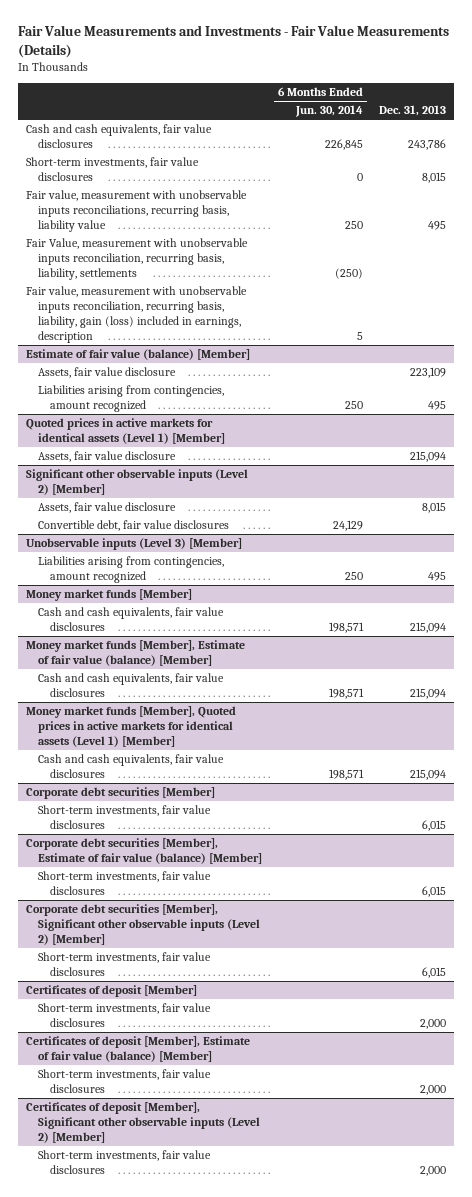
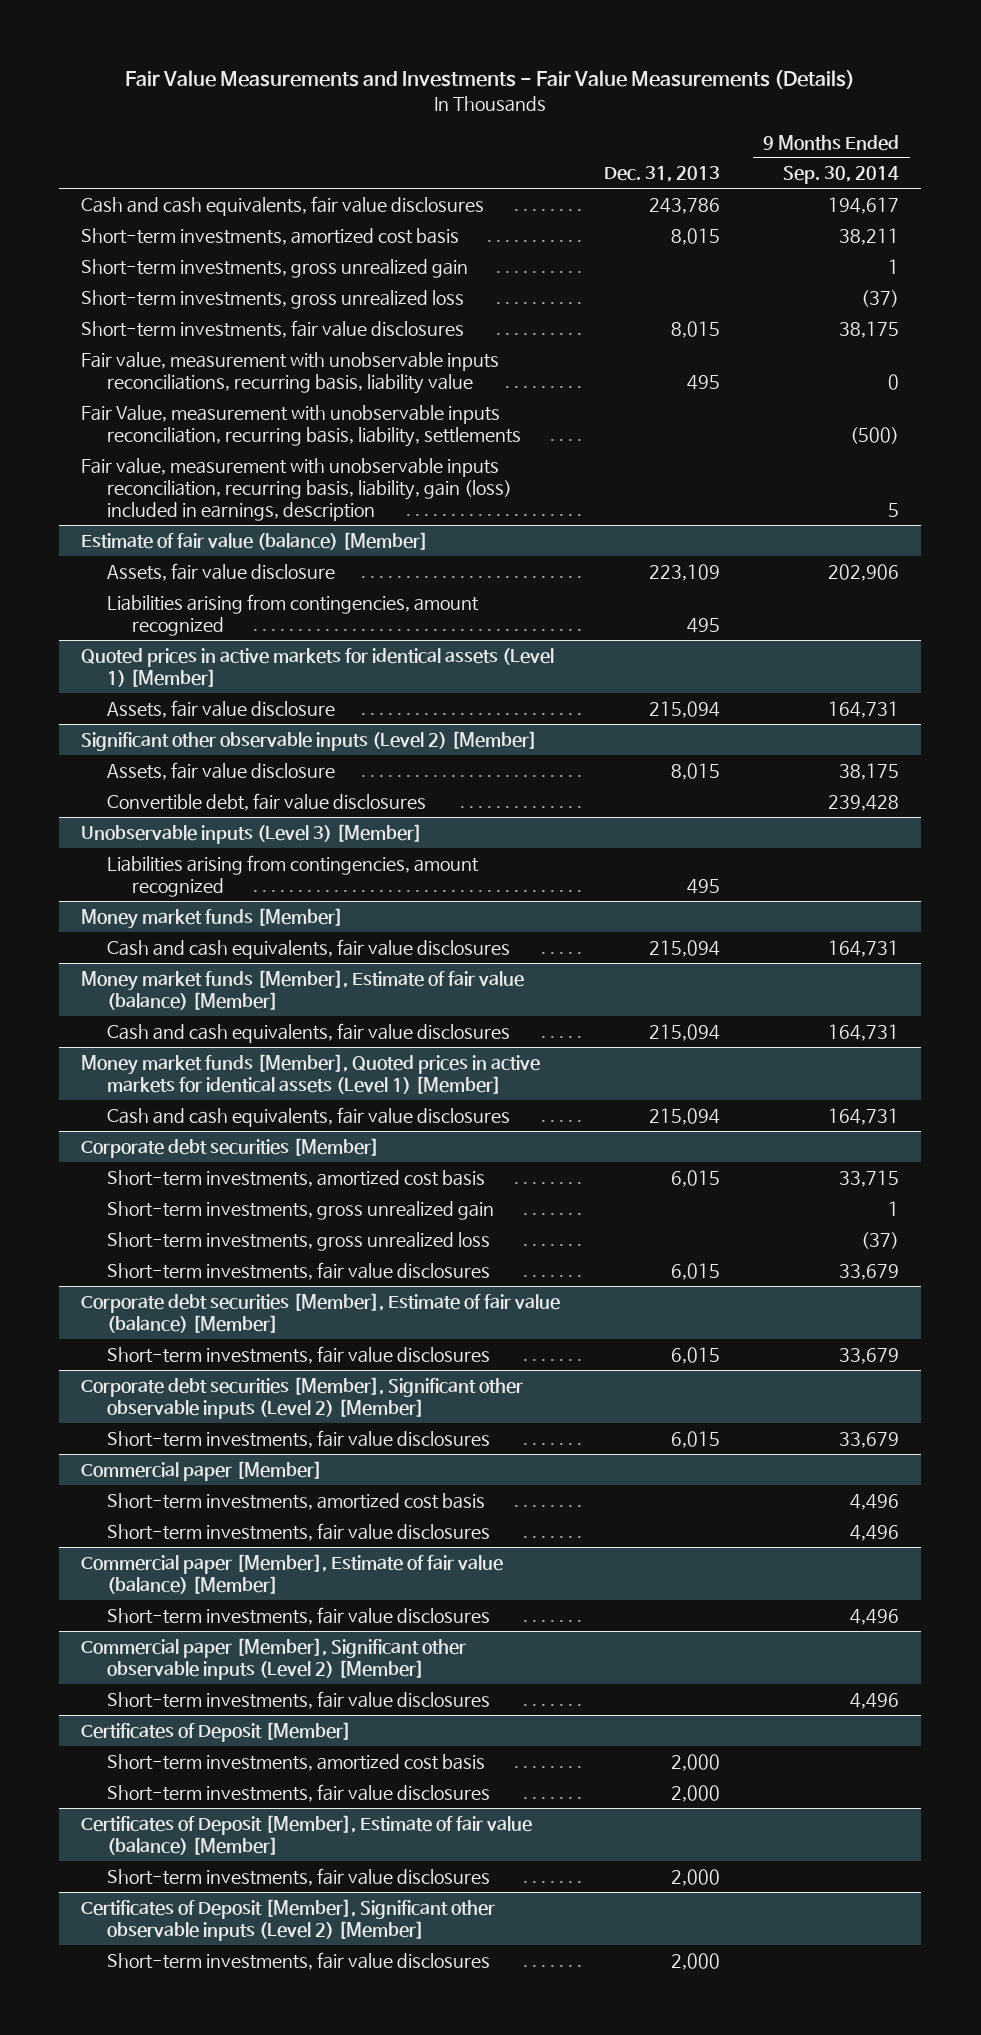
- | 6 Months Ended Jun. 30, 2014 | Dec. 31, 2013
+ | Dec. 31, 2013 | 9 Months Ended Sep. 30, 2014
+ Short-term investments, amortized cost basis | 8,015 | 38,211
+ Short-term investments, gross unrealized gain | | 1
+ Short-term investments, gross unrealized loss | | (37)
@ Corporate debt securities [Member]
+ Short-term investments, amortized cost basis | 6,015 | 33,715
+ Short-term investments, gross unrealized gain | | 1
+ Short-term investments, gross unrealized loss | | (37)
- Certificates of deposit [Member]
+ Commercial paper [Member]
+ Short-term investments, amortized cost basis | | 4,496
+ Short-term investments, fair value disclosures | | 4,496
+ Commercial paper [Member], Estimate of fair value (balance) [Member]
+ Short-term investments, fair value disclosures | | 4,496
+ Commercial paper [Member], Significant other observable inputs (Level 2) [Member]
+ Short-term investments, fair value disclosures | | 4,496
+ Certificates of Deposit [Member]
+ Short-term investments, amortized cost basis | 2,000 |
- Certificates of deposit [Member], Estimate of fair value (balance) [Member]
+ Certificates of Deposit [Member], Estimate of fair value (balance) [Member]
- Certificates of deposit [Member], Significant other observable inputs (Level 2) [Member]
+ Certificates of Deposit [Member], Significant other observable inputs (Level 2) [Member]

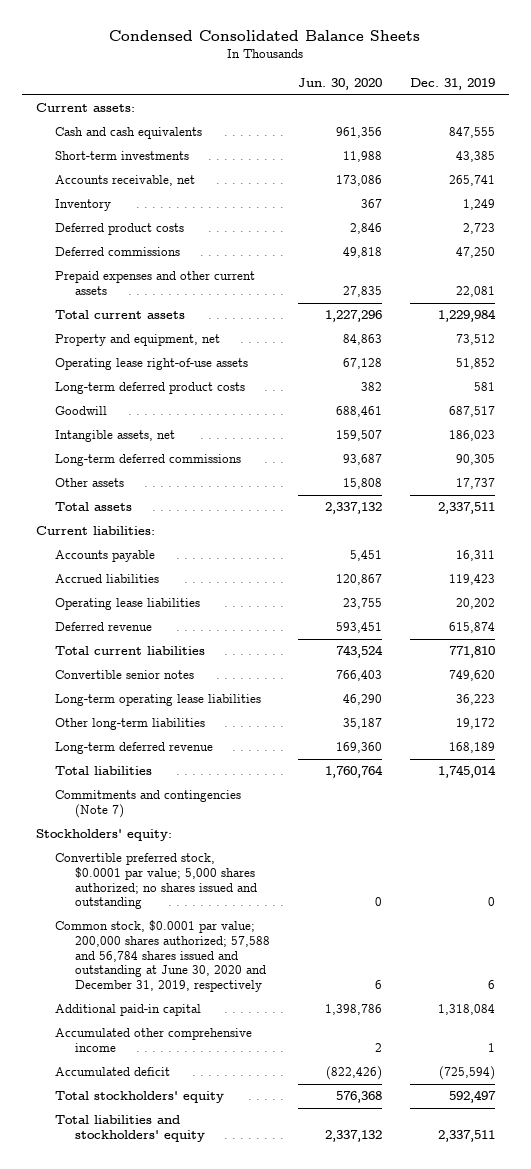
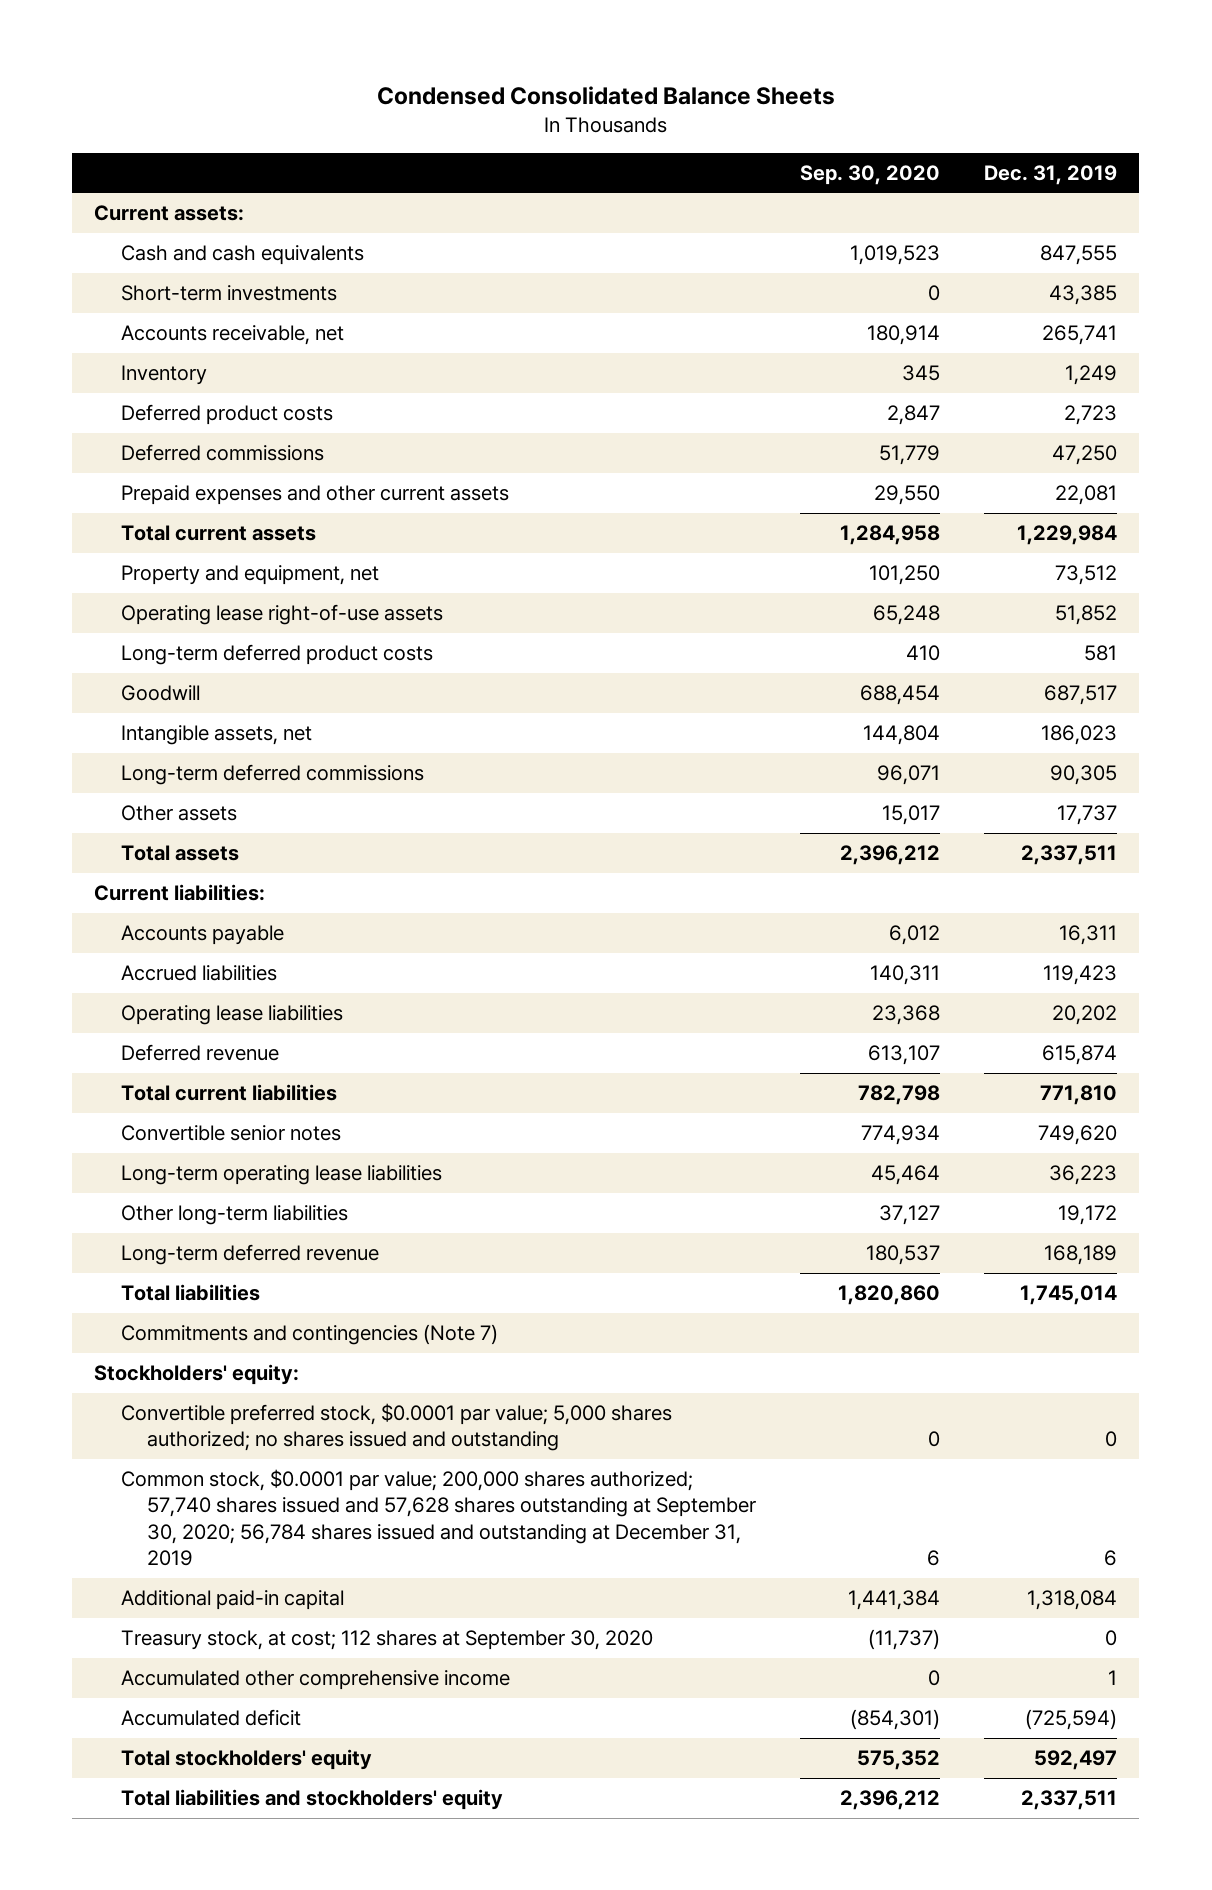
- | Jun. 30, 2020 | Dec. 31, 2019
+ | Sep. 30, 2020 | Dec. 31, 2019
- Common stock, $0.0001 par value; 200,000 shares authorized; 57,588 and 56,784 shares issued and outstanding at June 30, 2020 and December 31, 2019, respectively | 6 | 6
+ Common stock, $0.0001 par value; 200,000 shares authorized; 57,740 shares issued and 57,628 shares outstanding at September 30, 2020; 56,784 shares issued and outstanding at December 31, 2019 | 6 | 6
+ Treasury stock, at cost; 112 shares at September 30, 2020 | (11,737) | 0

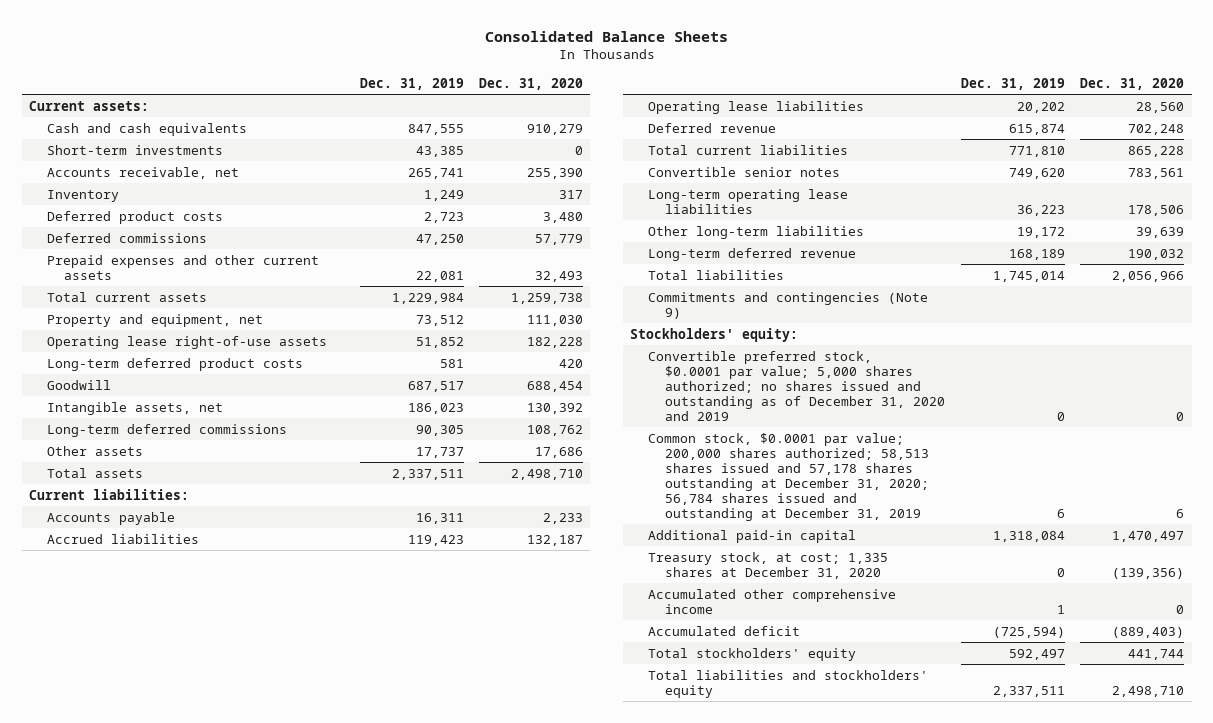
- Condensed Consolidated Balance Sheets
+ Consolidated Balance Sheets
- | Sep. 30, 2020 | Dec. 31, 2019
+ | Dec. 31, 2019 | Dec. 31, 2020
- Commitments and contingencies (Note 7)
+ Commitments and contingencies (Note 9)
- Convertible preferred stock, $0.0001 par value; 5,000 shares authorized; no shares issued and outstanding | 0 | 0
- Common stock, $0.0001 par value; 200,000 shares authorized; 57,740 shares issued and 57,628 shares outstanding at September 30, 2020; 56,784 shares issued and outstanding at December 31, 2019 | 6 | 6
+ Convertible preferred stock, $0.0001 par value; 5,000 shares authorized; no shares issued and outstanding as of December 31, 2020 and 2019 | 0 | 0
+ Common stock, $0.0001 par value; 200,000 shares authorized; 58,513 shares issued and 57,178 shares outstanding at December 31, 2020; 56,784 shares issued and outstanding at December 31, 2019 | 6 | 6
- Treasury stock, at cost; 112 shares at September 30, 2020 | (11,737) | 0
+ Treasury stock, at cost; 1,335 shares at December 31, 2020 | 0 | (139,356)

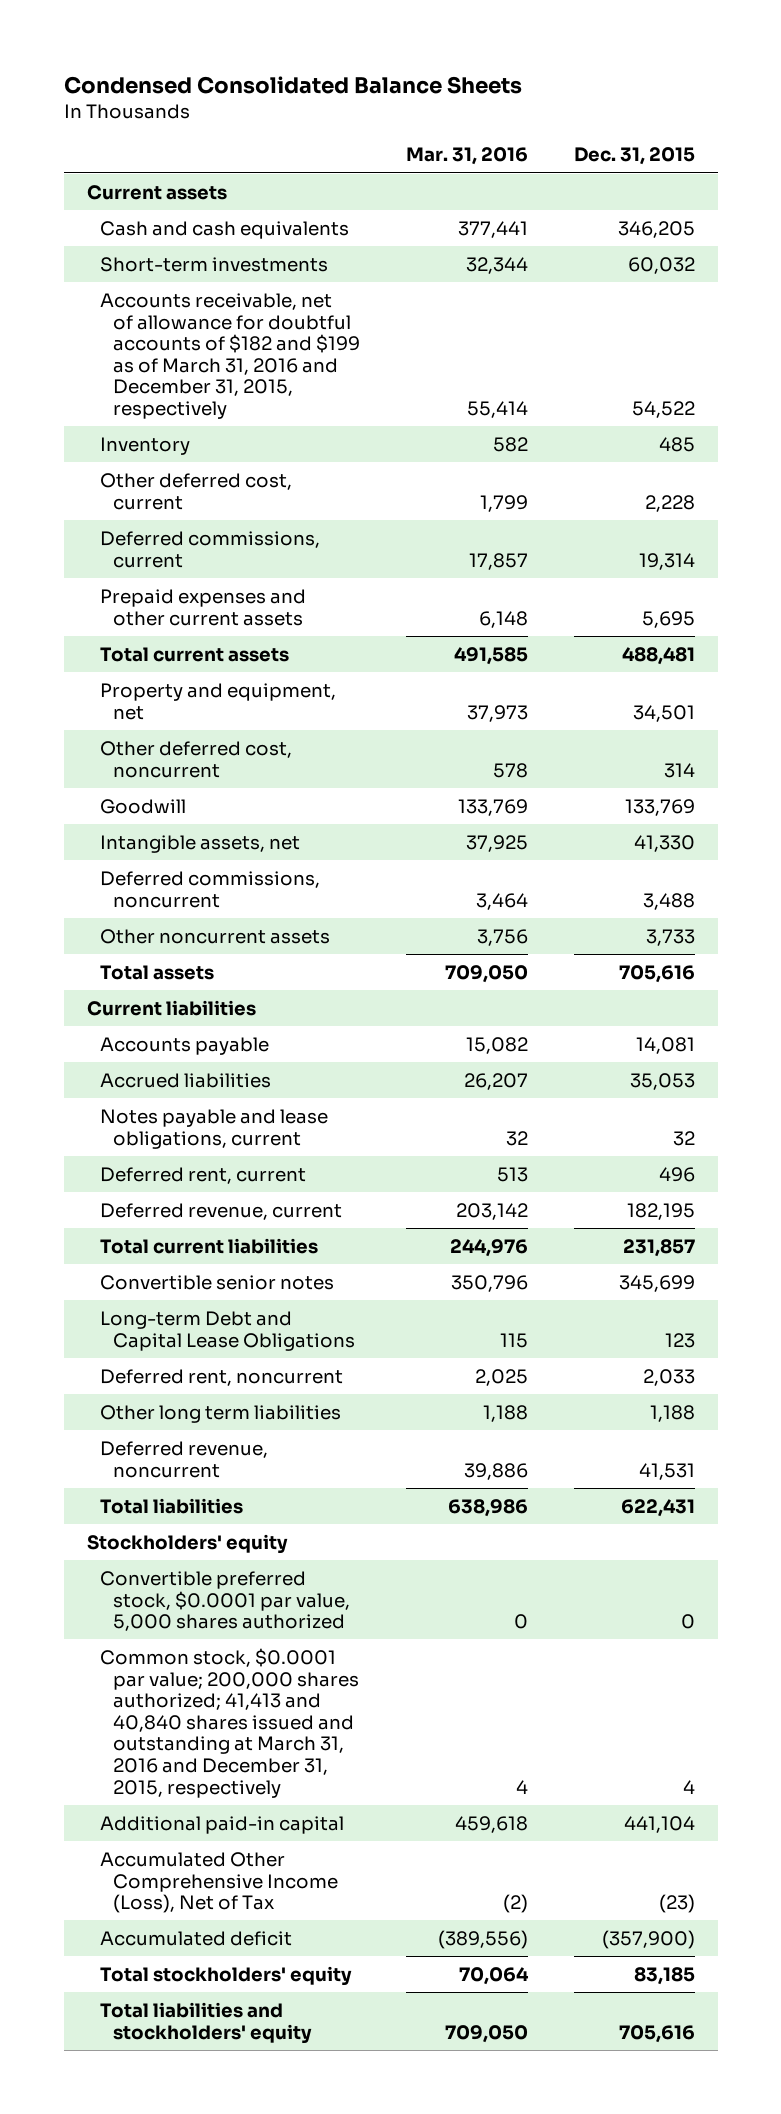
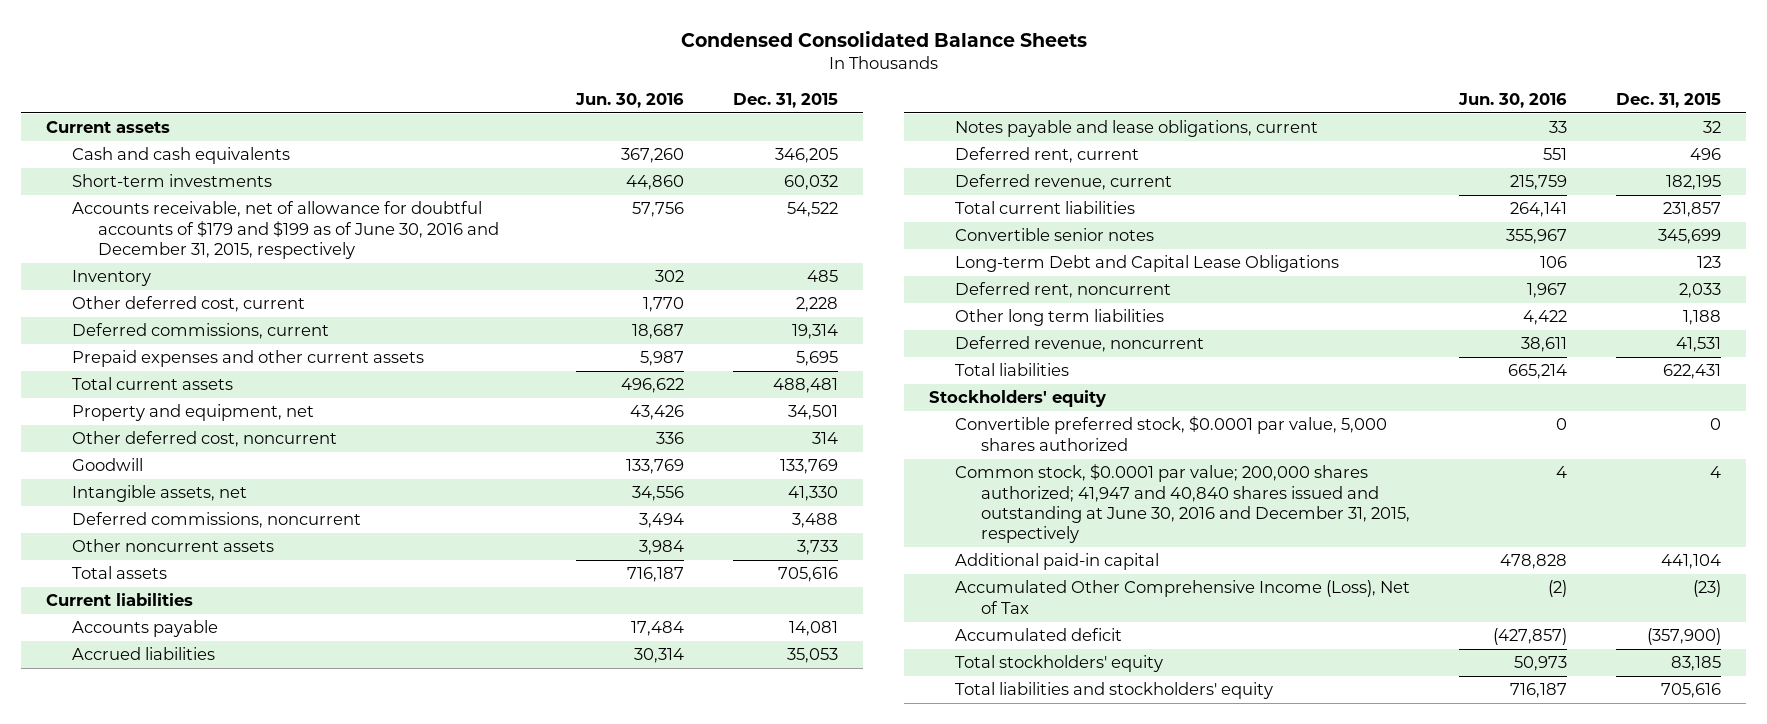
- | Mar. 31, 2016 | Dec. 31, 2015
+ | Jun. 30, 2016 | Dec. 31, 2015
- Accounts receivable, net of allowance for doubtful accounts of $182 and $199 as of March 31, 2016 and December 31, 2015, respectively | 55,414 | 54,522
+ Accounts receivable, net of allowance for doubtful accounts of $179 and $199 as of June 30, 2016 and December 31, 2015, respectively | 57,756 | 54,522
- Common stock, $0.0001 par value; 200,000 shares authorized; 41,413 and 40,840 shares issued and outstanding at March 31, 2016 and December 31, 2015, respectively | 4 | 4
+ Common stock, $0.0001 par value; 200,000 shares authorized; 41,947 and 40,840 shares issued and outstanding at June 30, 2016 and December 31, 2015, respectively | 4 | 4

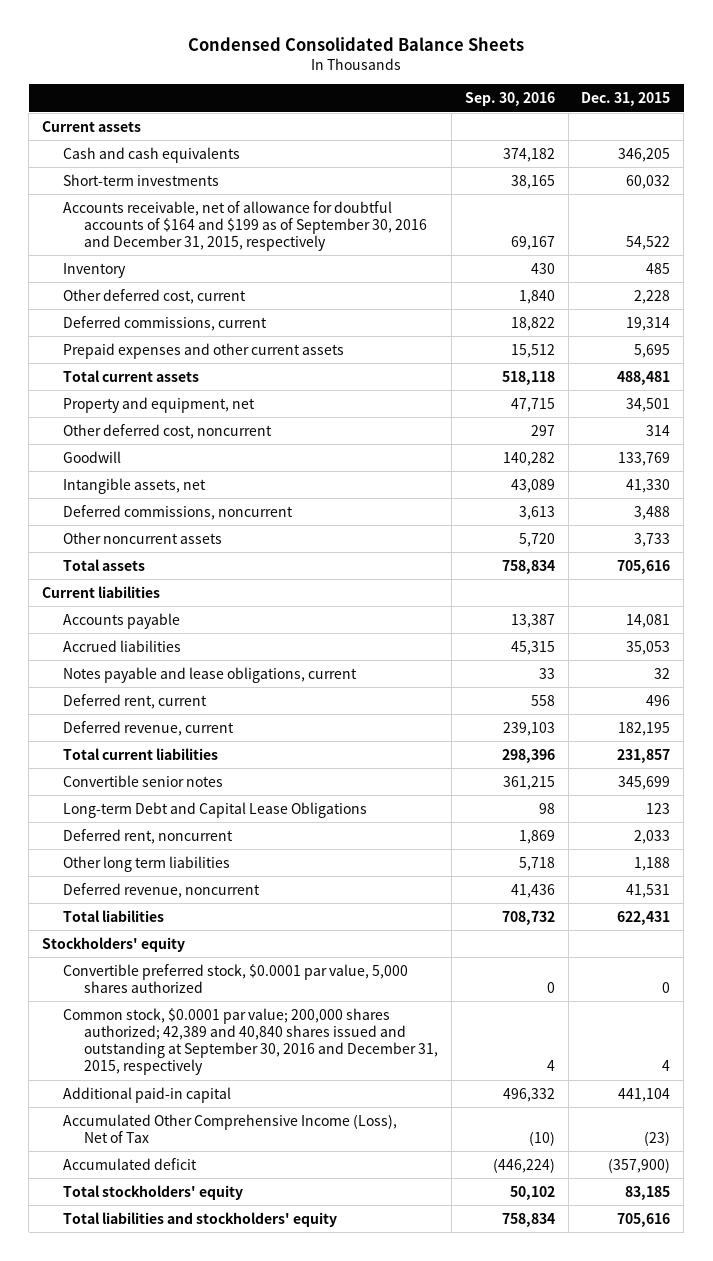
- | Jun. 30, 2016 | Dec. 31, 2015
+ | Sep. 30, 2016 | Dec. 31, 2015
- Accounts receivable, net of allowance for doubtful accounts of $179 and $199 as of June 30, 2016 and December 31, 2015, respectively | 57,756 | 54,522
+ Accounts receivable, net of allowance for doubtful accounts of $164 and $199 as of September 30, 2016 and December 31, 2015, respectively | 69,167 | 54,522
- Common stock, $0.0001 par value; 200,000 shares authorized; 41,947 and 40,840 shares issued and outstanding at June 30, 2016 and December 31, 2015, respectively | 4 | 4
+ Common stock, $0.0001 par value; 200,000 shares authorized; 42,389 and 40,840 shares issued and outstanding at September 30, 2016 and December 31, 2015, respectively | 4 | 4

